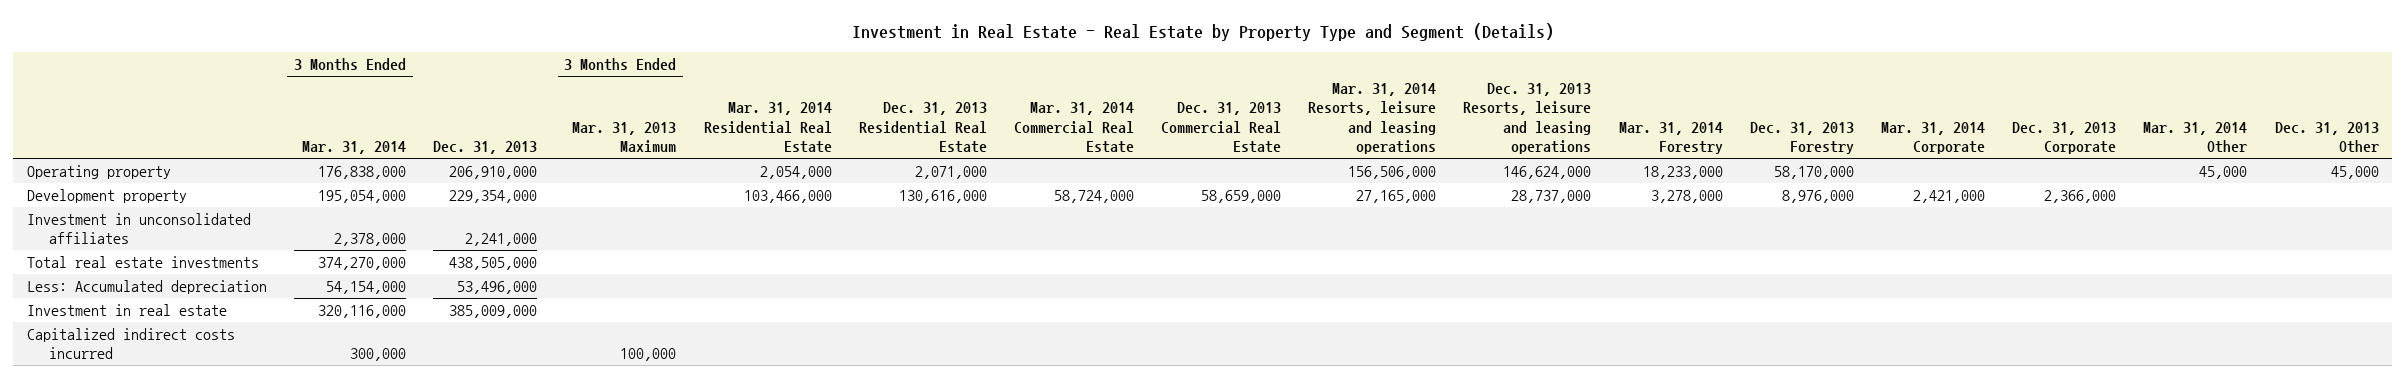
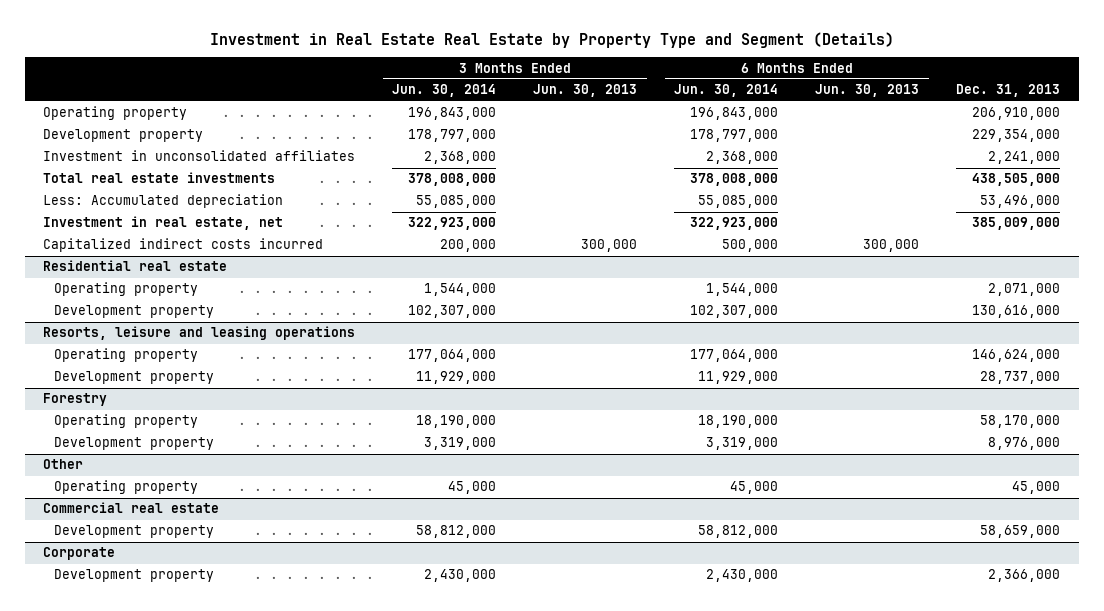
- Investment in Real Estate - Real Estate by Property Type and Segment (Details)
+ Investment in Real Estate Real Estate by Property Type and Segment (Details)
- | 3 Months Ended Mar. 31, 2014 | Dec. 31, 2013 | 3 Months Ended Mar. 31, 2013 Maximum | Mar. 31, 2014 Residential Real Estate | Dec. 31, 2013 Residential Real Estate | Mar. 31, 2014 Commercial Real Estate | Dec. 31, 2013 Commercial Real Estate | Mar. 31, 2014 Resorts, leisure and leasing operations | Dec. 31, 2013 Resorts, leisure and leasing operations | Mar. 31, 2014 Forestry | Dec. 31, 2013 Forestry | Mar. 31, 2014 Corporate | Dec. 31, 2013 Corporate | Mar. 31, 2014 Other | Dec. 31, 2013 Other
+ | 3 Months Ended Jun. 30, 2014 | 3 Months Ended Jun. 30, 2013 | 6 Months Ended Jun. 30, 2014 | 6 Months Ended Jun. 30, 2013 | Dec. 31, 2013
- Investment in real estate | 320,116,000 | 385,009,000 | | | | | | | | | | | | |
+ Investment in real estate, net | 322,923,000 | | 322,923,000 | | 385,009,000
+ Residential real estate
+ Operating property | 1,544,000 | | 1,544,000 | | 2,071,000
+ Development property | 102,307,000 | | 102,307,000 | | 130,616,000
+ Resorts, leisure and leasing operations
+ Operating property | 177,064,000 | | 177,064,000 | | 146,624,000
+ Development property | 11,929,000 | | 11,929,000 | | 28,737,000
+ Forestry
+ Operating property | 18,190,000 | | 18,190,000 | | 58,170,000
+ Development property | 3,319,000 | | 3,319,000 | | 8,976,000
+ Other
+ Operating property | 45,000 | | 45,000 | | 45,000
+ Commercial real estate
+ Development property | 58,812,000 | | 58,812,000 | | 58,659,000
+ Corporate
+ Development property | 2,430,000 | | 2,430,000 | | 2,366,000

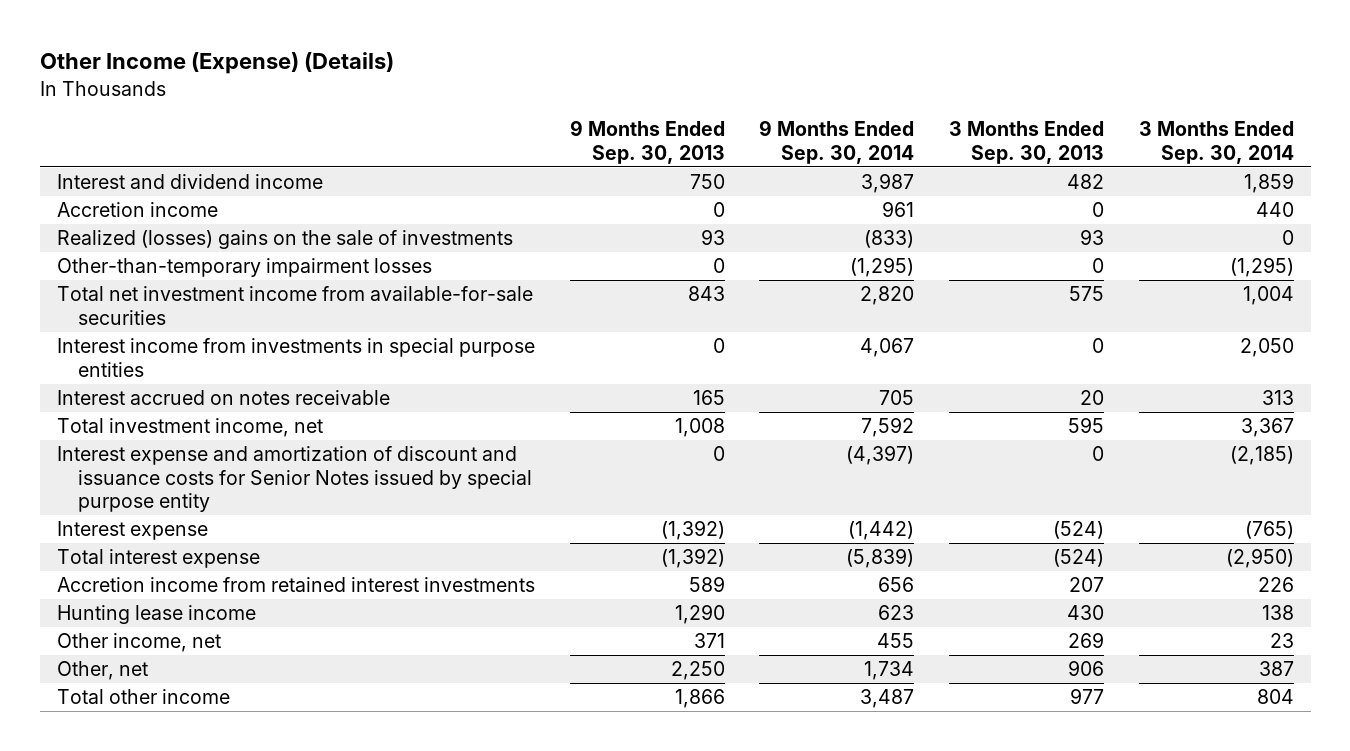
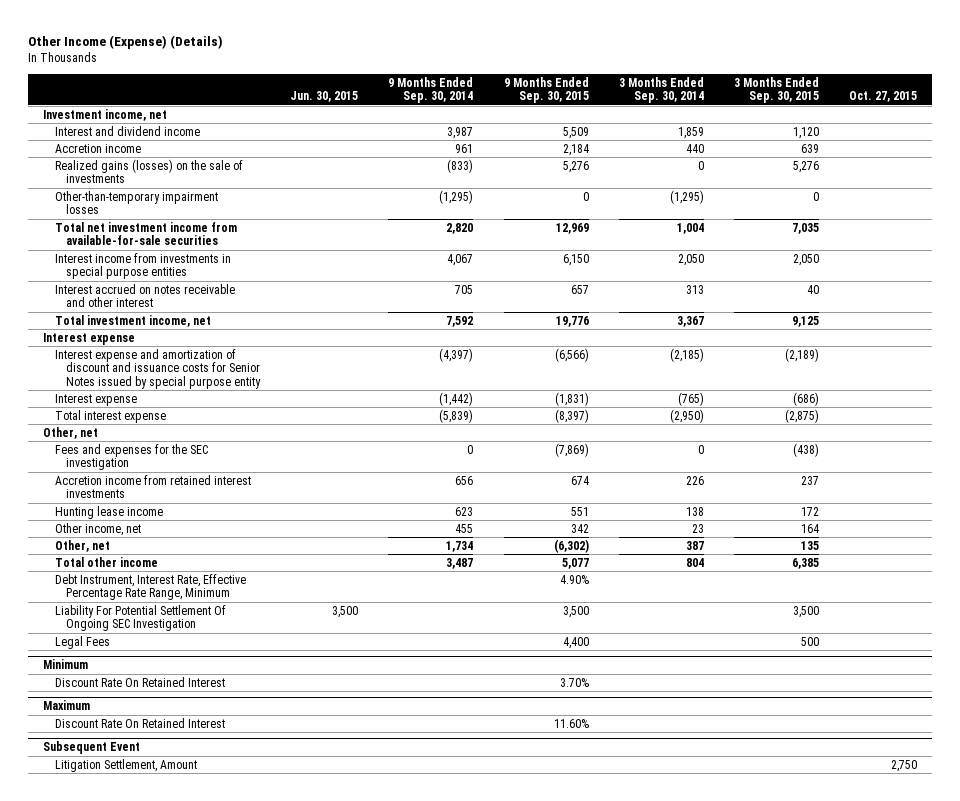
- | 9 Months Ended Sep. 30, 2013 | 9 Months Ended Sep. 30, 2014 | 3 Months Ended Sep. 30, 2013 | 3 Months Ended Sep. 30, 2014
+ | Jun. 30, 2015 | 9 Months Ended Sep. 30, 2014 | 9 Months Ended Sep. 30, 2015 | 3 Months Ended Sep. 30, 2014 | 3 Months Ended Sep. 30, 2015 | Oct. 27, 2015
+ Investment income, net
- Realized (losses) gains on the sale of investments | 93 | (833) | 93 | 0
+ Realized gains (losses) on the sale of investments | | (833) | 5,276 | 0 | 5,276 |
- Interest accrued on notes receivable | 165 | 705 | 20 | 313
+ Interest accrued on notes receivable and other interest | | 705 | 657 | 313 | 40 |
+ Interest expense
+ Other, net
+ Fees and expenses for the SEC investigation | | 0 | (7,869) | 0 | (438) |
+ Debt Instrument, Interest Rate, Effective Percentage Rate Range, Minimum | | | 4.90% | | |
+ Liability For Potential Settlement Of Ongoing SEC Investigation | 3,500 | | 3,500 | | 3,500 |
+ Legal Fees | | | 4,400 | | 500 |
+ Minimum
+ Discount Rate On Retained Interest | | | 3.70% | | |
+ Maximum
+ Discount Rate On Retained Interest | | | 11.60% | | |
+ Subsequent Event
+ Litigation Settlement, Amount | | | | | | 2,750

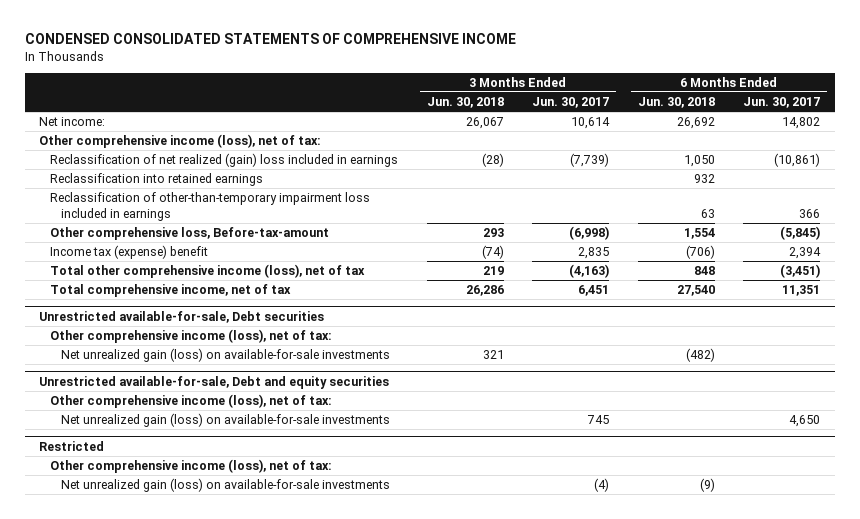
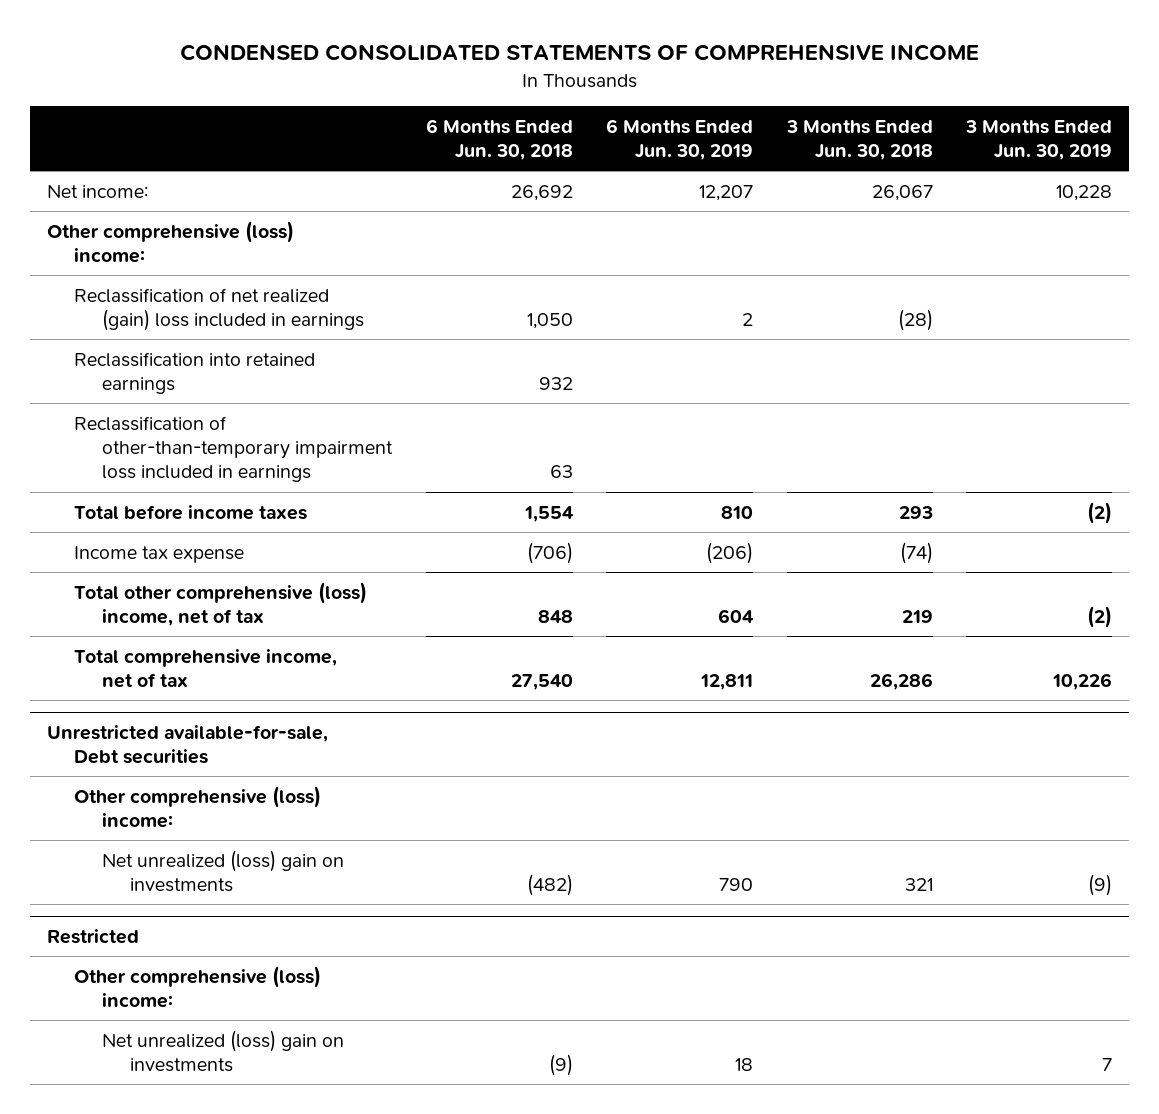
- | 3 Months Ended Jun. 30, 2018 | 3 Months Ended Jun. 30, 2017 | 6 Months Ended Jun. 30, 2018 | 6 Months Ended Jun. 30, 2017
+ | 6 Months Ended Jun. 30, 2018 | 6 Months Ended Jun. 30, 2019 | 3 Months Ended Jun. 30, 2018 | 3 Months Ended Jun. 30, 2019
- Other comprehensive income (loss), net of tax:
+ Other comprehensive (loss) income:
- Other comprehensive loss, Before-tax-amount | 293 | (6,998) | 1,554 | (5,845)
- Income tax (expense) benefit | (74) | 2,835 | (706) | 2,394
- Total other comprehensive income (loss), net of tax | 219 | (4,163) | 848 | (3,451)
+ Total before income taxes | 1,554 | 810 | 293 | (2)
+ Income tax expense | (706) | (206) | (74) |
+ Total other comprehensive (loss) income, net of tax | 848 | 604 | 219 | (2)
@ Unrestricted available-for-sale, Debt securities
- Other comprehensive income (loss), net of tax:
- Net unrealized gain (loss) on available-for-sale investments | 321 | | (482) |
- Unrestricted available-for-sale, Debt and equity securities
- Other comprehensive income (loss), net of tax:
- Net unrealized gain (loss) on available-for-sale investments | | 745 | | 4,650
@ Unrestricted available-for-sale, Debt securities
+ Other comprehensive (loss) income:
+ Net unrealized (loss) gain on investments | (482) | 790 | 321 | (9)
@ Restricted
- Other comprehensive income (loss), net of tax:
- Net unrealized gain (loss) on available-for-sale investments | | (4) | (9) |
+ Other comprehensive (loss) income:
+ Net unrealized (loss) gain on investments | (9) | 18 | | 7

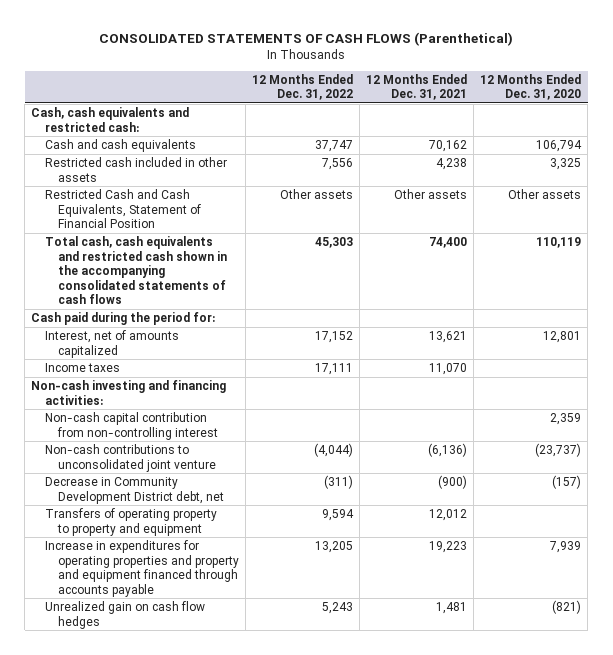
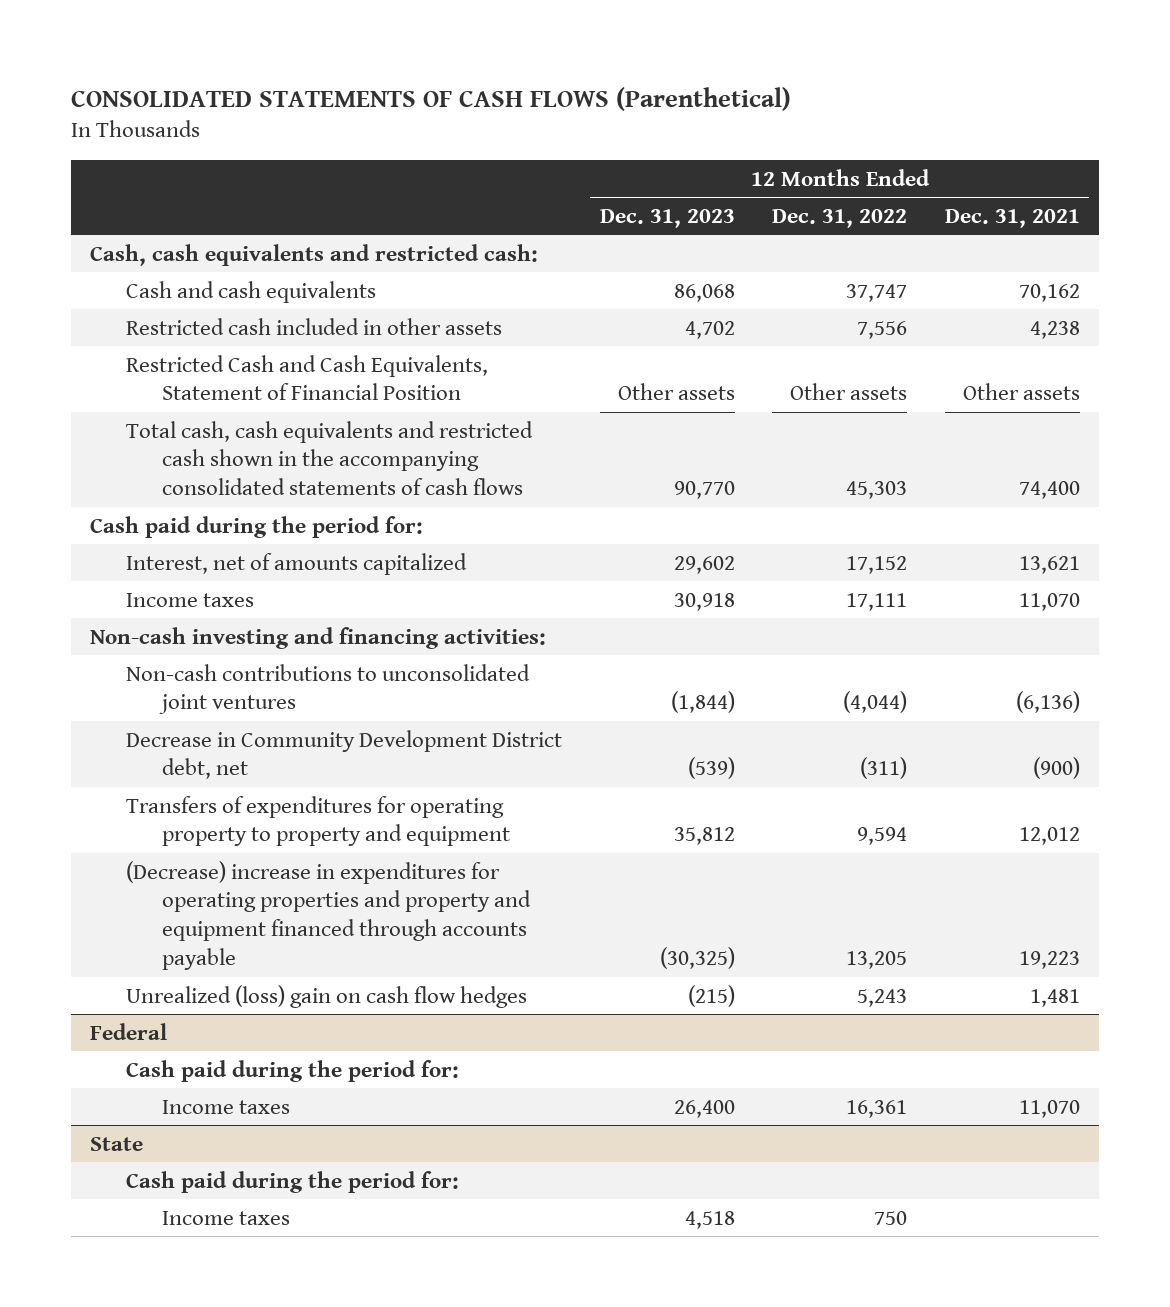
- | 12 Months Ended Dec. 31, 2022 | 12 Months Ended Dec. 31, 2021 | 12 Months Ended Dec. 31, 2020
+ | 12 Months Ended Dec. 31, 2023 | 12 Months Ended Dec. 31, 2022 | 12 Months Ended Dec. 31, 2021
- Non-cash capital contribution from non-controlling interest | | | 2,359
- Non-cash contributions to unconsolidated joint venture | (4,044) | (6,136) | (23,737)
+ Non-cash contributions to unconsolidated joint ventures | (1,844) | (4,044) | (6,136)
- Transfers of operating property to property and equipment | 9,594 | 12,012 |
- Increase in expenditures for operating properties and property and equipment financed through accounts payable | 13,205 | 19,223 | 7,939
- Unrealized gain on cash flow hedges | 5,243 | 1,481 | (821)
+ Transfers of expenditures for operating property to property and equipment | 35,812 | 9,594 | 12,012
+ (Decrease) increase in expenditures for operating properties and property and equipment financed through accounts payable | (30,325) | 13,205 | 19,223
+ Unrealized (loss) gain on cash flow hedges | (215) | 5,243 | 1,481
+ Federal
+ Cash paid during the period for:
+ Income taxes | 26,400 | 16,361 | 11,070
+ State
+ Cash paid during the period for:
+ Income taxes | 4,518 | 750 |

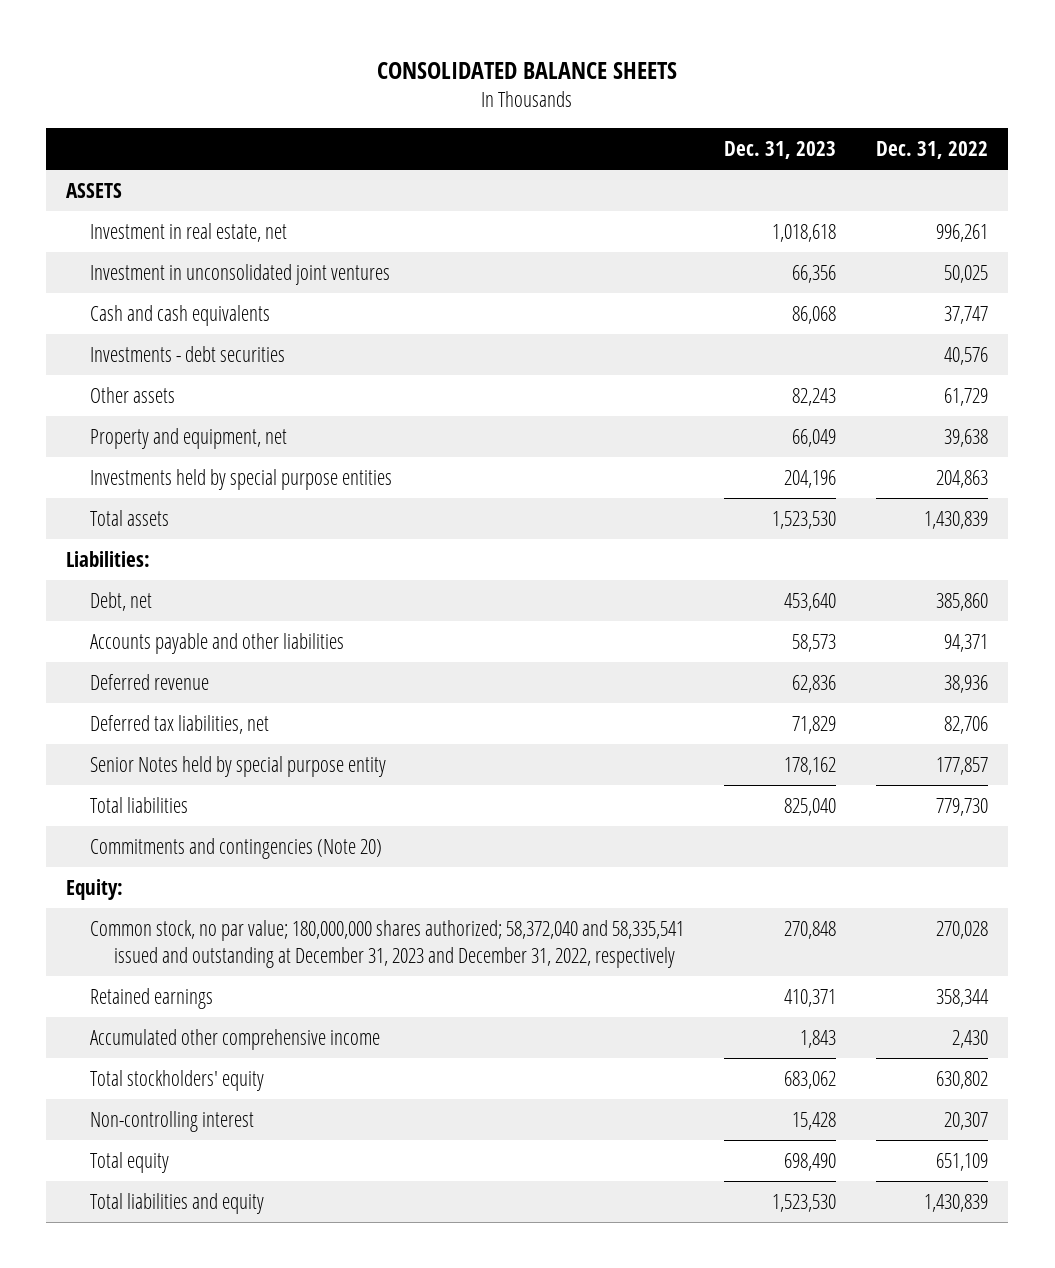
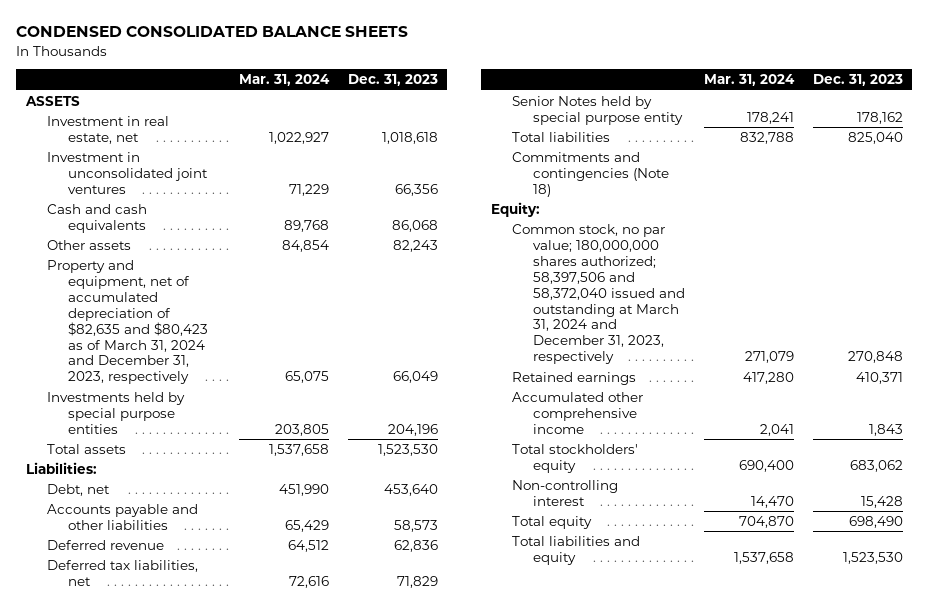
- CONSOLIDATED BALANCE SHEETS
+ CONDENSED CONSOLIDATED BALANCE SHEETS
- | Dec. 31, 2023 | Dec. 31, 2022
+ | Mar. 31, 2024 | Dec. 31, 2023
- Investments - debt securities | | 40,576
- Property and equipment, net | 66,049 | 39,638
+ Property and equipment, net of accumulated depreciation of $82,635 and $80,423 as of March 31, 2024 and December 31, 2023, respectively | 65,075 | 66,049
- Commitments and contingencies (Note 20)
+ Commitments and contingencies (Note 18)
- Common stock, no par value; 180,000,000 shares authorized; 58,372,040 and 58,335,541 issued and outstanding at December 31, 2023 and December 31, 2022, respectively | 270,848 | 270,028
+ Common stock, no par value; 180,000,000 shares authorized; 58,397,506 and 58,372,040 issued and outstanding at March 31, 2024 and December 31, 2023, respectively | 271,079 | 270,848

